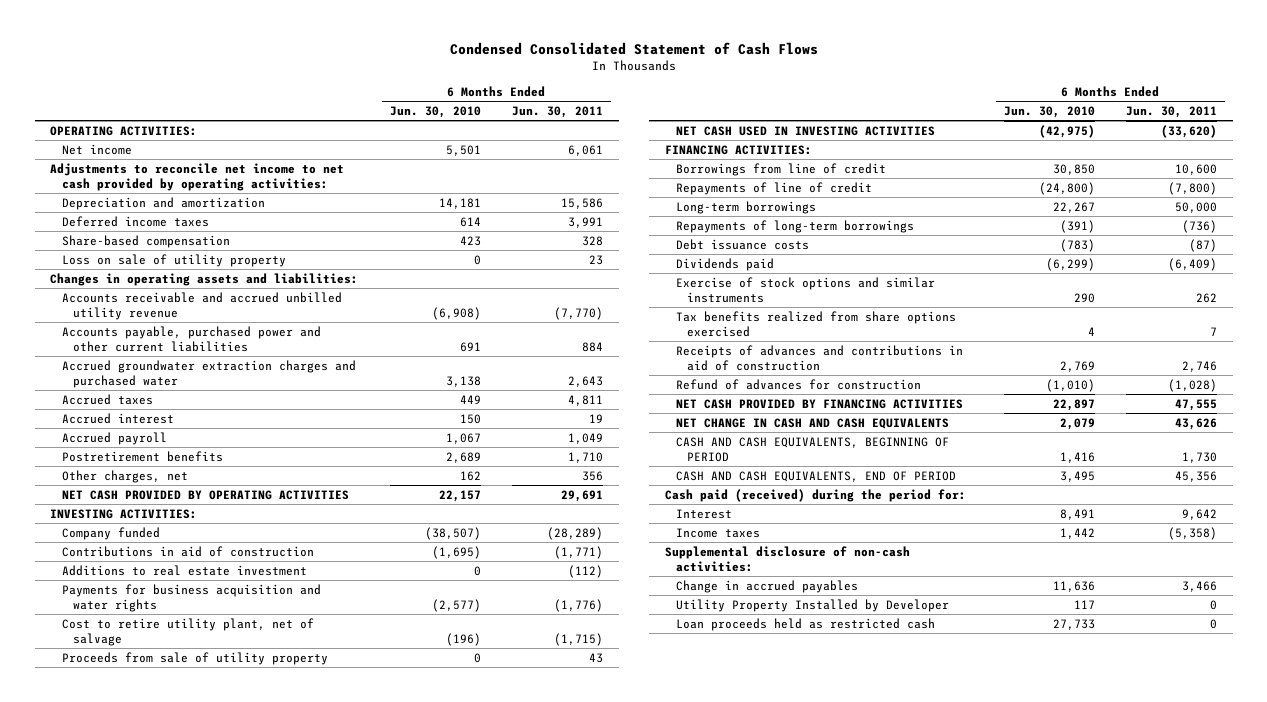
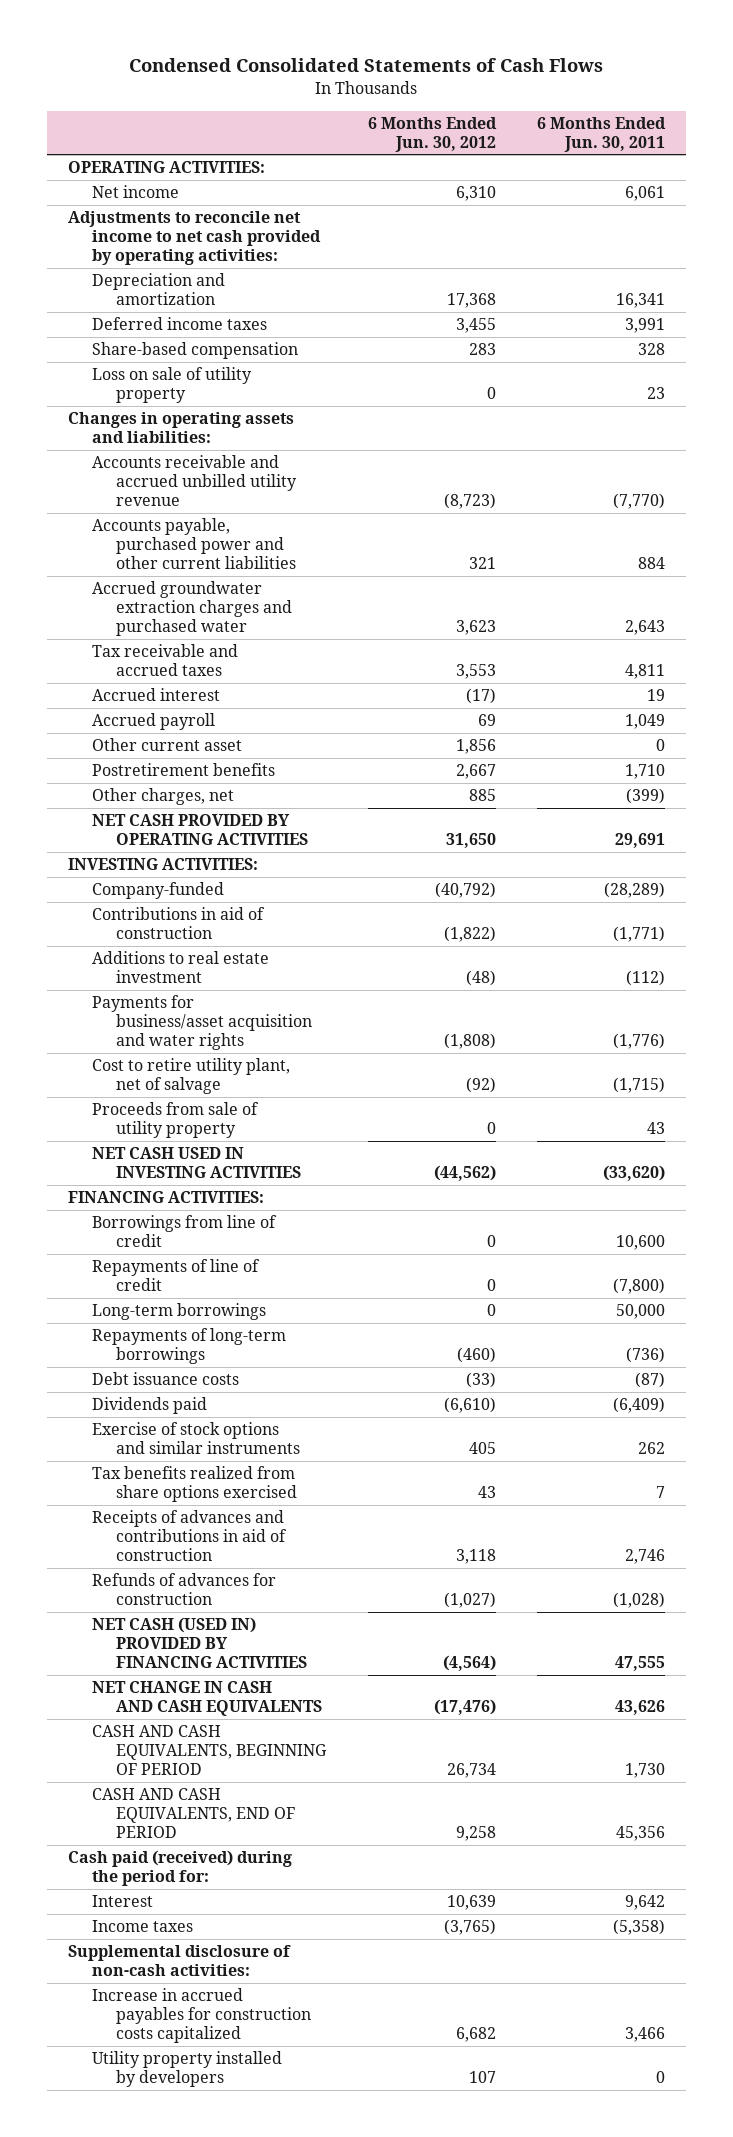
- Condensed Consolidated Statement of Cash Flows
+ Condensed Consolidated Statements of Cash Flows
- | 6 Months Ended Jun. 30, 2010 | 6 Months Ended Jun. 30, 2011
+ | 6 Months Ended Jun. 30, 2012 | 6 Months Ended Jun. 30, 2011
- Depreciation and amortization | 14,181 | 15,586
+ Depreciation and amortization | 17,368 | 16,341
- Accrued taxes | 449 | 4,811
+ Tax receivable and accrued taxes | 3,553 | 4,811
+ Other current asset | 1,856 | 0
- Other charges, net | 162 | 356
+ Other charges, net | 885 | (399)
- Company funded | (38,507) | (28,289)
+ Company-funded | (40,792) | (28,289)
- Payments for business acquisition and water rights | (2,577) | (1,776)
+ Payments for business/asset acquisition and water rights | (1,808) | (1,776)
- Refund of advances for construction | (1,010) | (1,028)
- NET CASH PROVIDED BY FINANCING ACTIVITIES | 22,897 | 47,555
+ Refunds of advances for construction | (1,027) | (1,028)
+ NET CASH (USED IN) PROVIDED BY FINANCING ACTIVITIES | (4,564) | 47,555
- Change in accrued payables | 11,636 | 3,466
- Utility Property Installed by Developer | 117 | 0
- Loan proceeds held as restricted cash | 27,733 | 0
+ Increase in accrued payables for construction costs capitalized | 6,682 | 3,466
+ Utility property installed by developers | 107 | 0

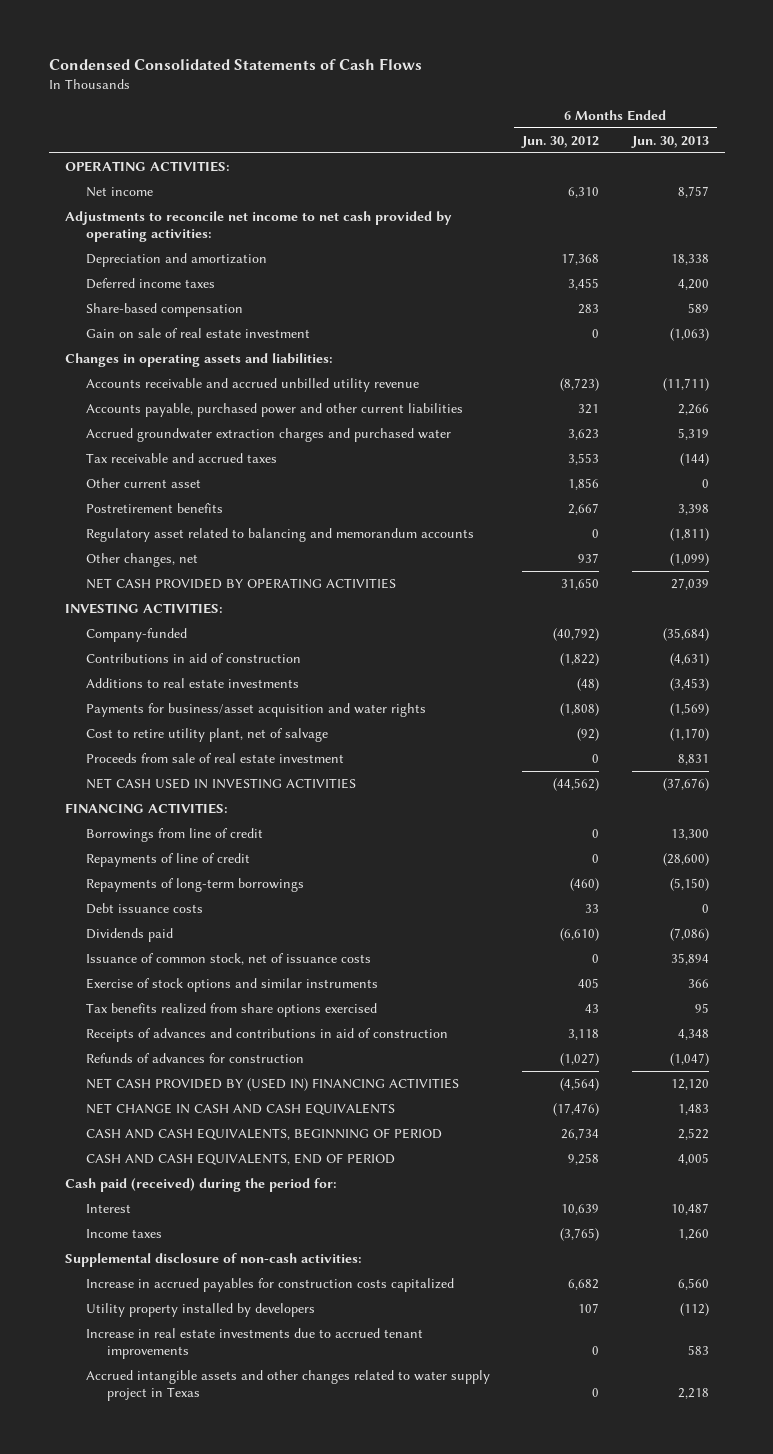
- | 6 Months Ended Jun. 30, 2012 | 6 Months Ended Jun. 30, 2011
+ | 6 Months Ended Jun. 30, 2012 | 6 Months Ended Jun. 30, 2013
- Loss on sale of utility property | 0 | 23
+ Gain on sale of real estate investment | 0 | (1,063)
- Accrued interest | (17) | 19
- Accrued payroll | 69 | 1,049
- Other charges, net | 885 | (399)
+ Regulatory asset related to balancing and memorandum accounts | 0 | (1,811)
+ Other changes, net | 937 | (1,099)
- Additions to real estate investment | (48) | (112)
+ Additions to real estate investments | (48) | (3,453)
- Proceeds from sale of utility property | 0 | 43
+ Proceeds from sale of real estate investment | 0 | 8,831
- Long-term borrowings | 0 | 50,000
- Debt issuance costs | (33) | (87)
+ Debt issuance costs | 33 | 0
+ Issuance of common stock, net of issuance costs | 0 | 35,894
- NET CASH (USED IN) PROVIDED BY FINANCING ACTIVITIES | (4,564) | 47,555
+ NET CASH PROVIDED BY (USED IN) FINANCING ACTIVITIES | (4,564) | 12,120
+ Increase in real estate investments due to accrued tenant improvements | 0 | 583
+ Accrued intangible assets and other changes related to water supply project in Texas | 0 | 2,218

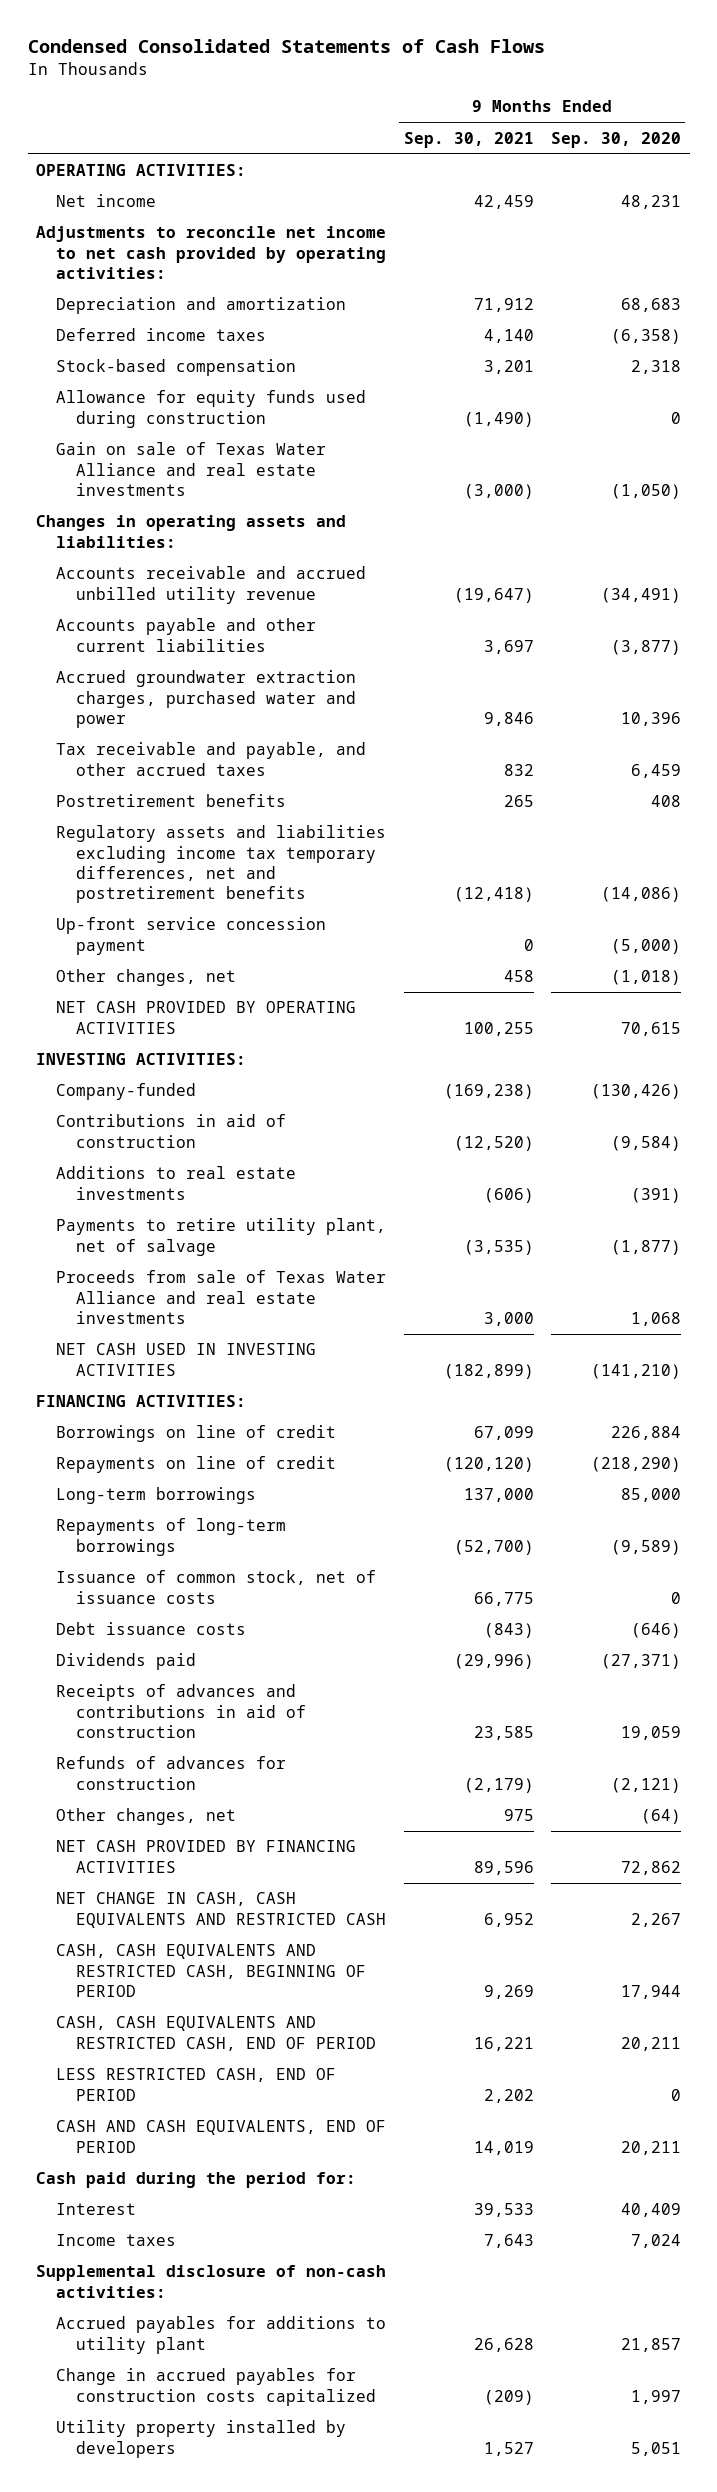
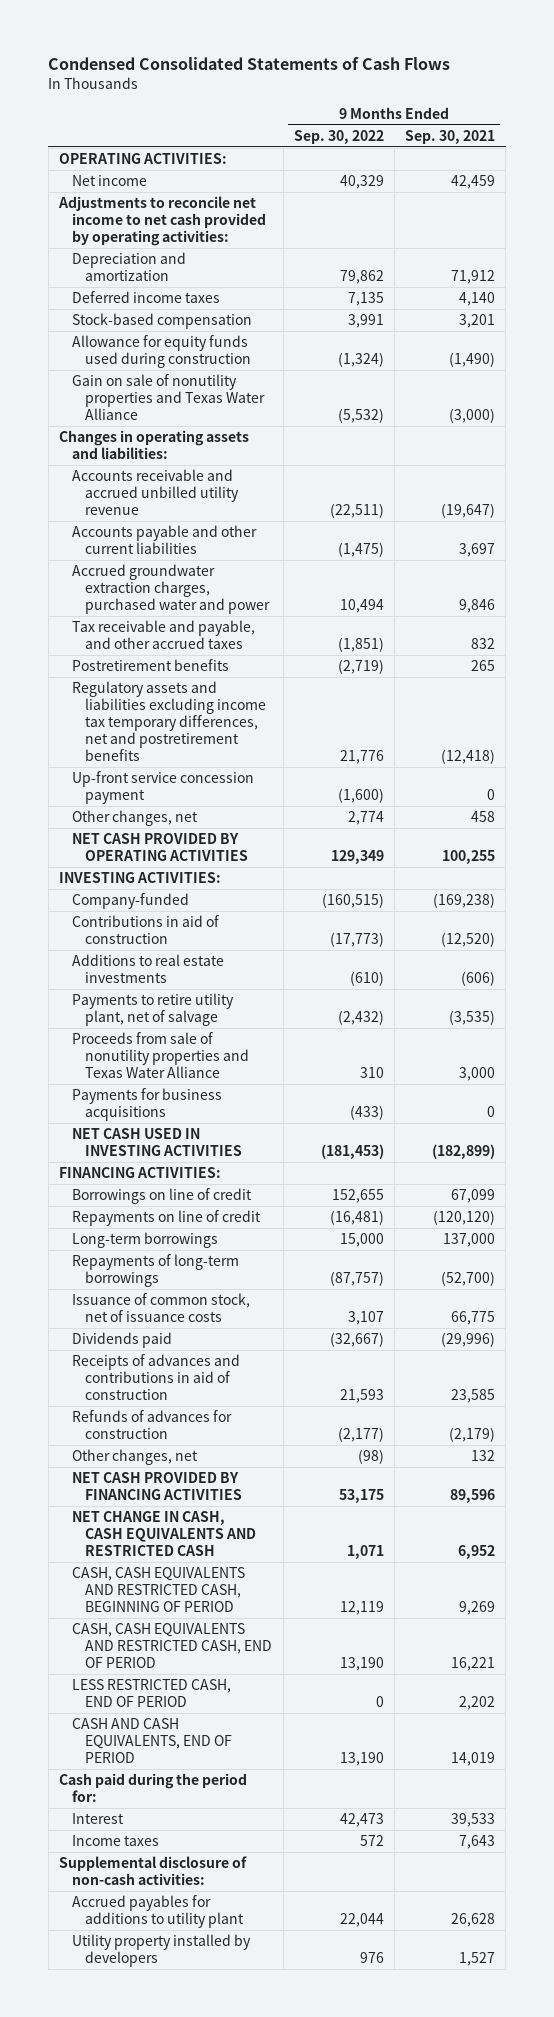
- | 9 Months Ended Sep. 30, 2021 | 9 Months Ended Sep. 30, 2020
+ | 9 Months Ended Sep. 30, 2022 | 9 Months Ended Sep. 30, 2021
- Gain on sale of Texas Water Alliance and real estate investments | (3,000) | (1,050)
+ Gain on sale of nonutility properties and Texas Water Alliance | (5,532) | (3,000)
- Proceeds from sale of Texas Water Alliance and real estate investments | 3,000 | 1,068
+ Proceeds from sale of nonutility properties and Texas Water Alliance | 310 | 3,000
+ Payments for business acquisitions | (433) | 0
- Debt issuance costs | (843) | (646)
- Other changes, net | 975 | (64)
+ Other changes, net | (98) | 132
- Change in accrued payables for construction costs capitalized | (209) | 1,997

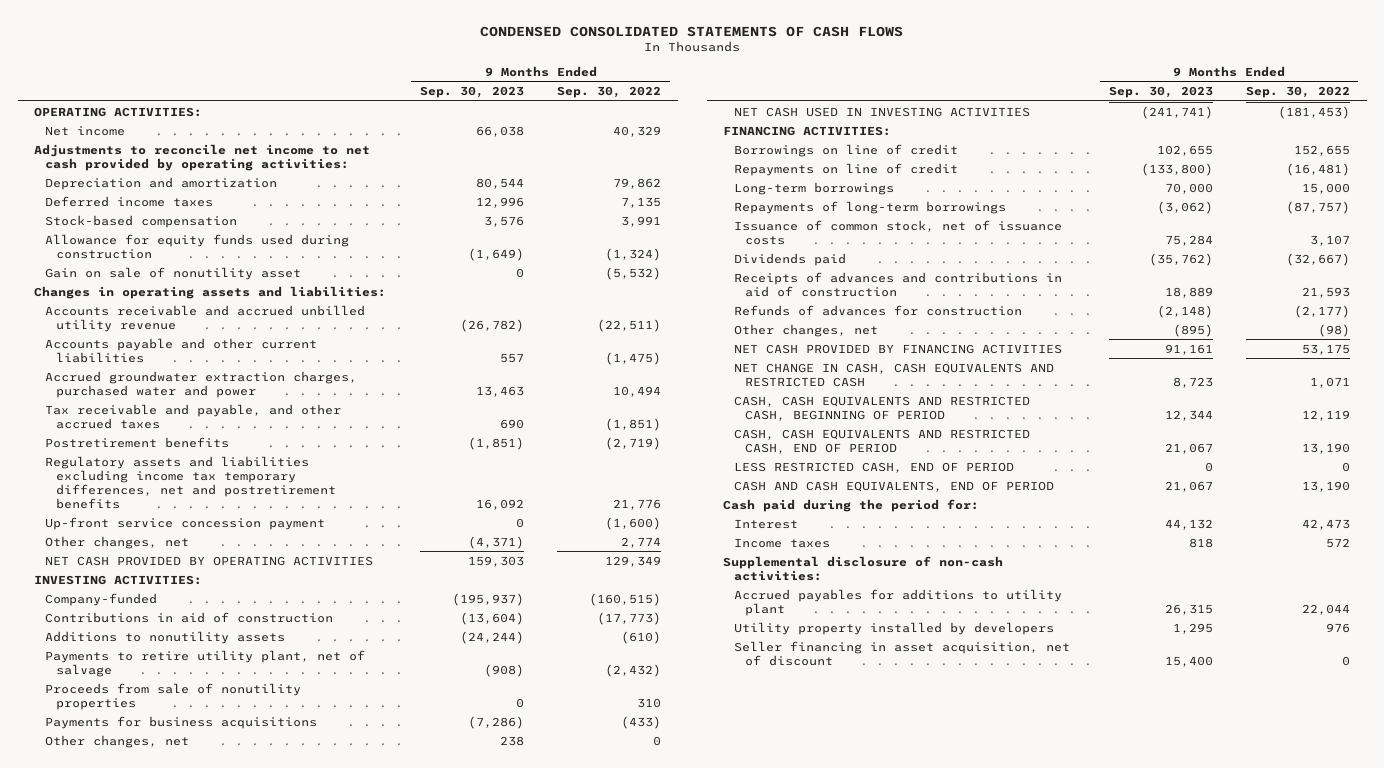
- Condensed Consolidated Statements of Cash Flows
+ CONDENSED CONSOLIDATED STATEMENTS OF CASH FLOWS
- | 9 Months Ended Sep. 30, 2022 | 9 Months Ended Sep. 30, 2021
+ | 9 Months Ended Sep. 30, 2023 | 9 Months Ended Sep. 30, 2022
- Gain on sale of nonutility properties and Texas Water Alliance | (5,532) | (3,000)
+ Gain on sale of nonutility asset | 0 | (5,532)
- Additions to real estate investments | (610) | (606)
+ Additions to nonutility assets | (24,244) | (610)
- Proceeds from sale of nonutility properties and Texas Water Alliance | 310 | 3,000
+ Proceeds from sale of nonutility properties | 0 | 310
+ Other changes, net | 238 | 0
+ Seller financing in asset acquisition, net of discount | 15,400 | 0

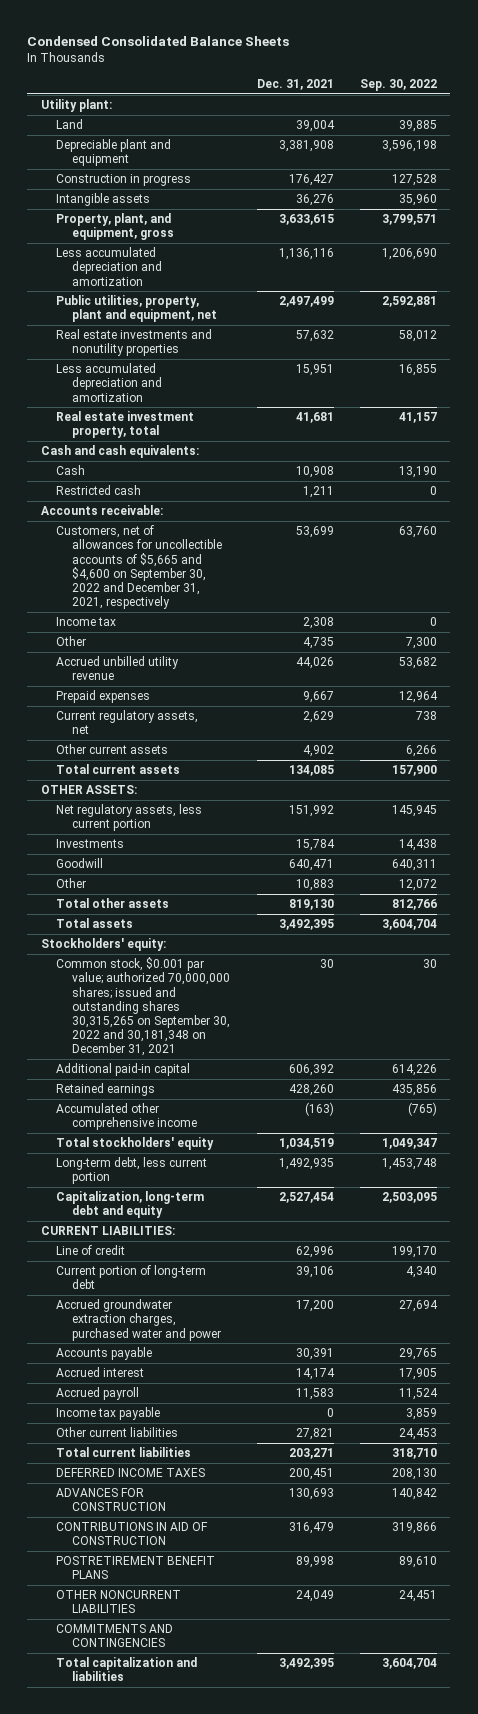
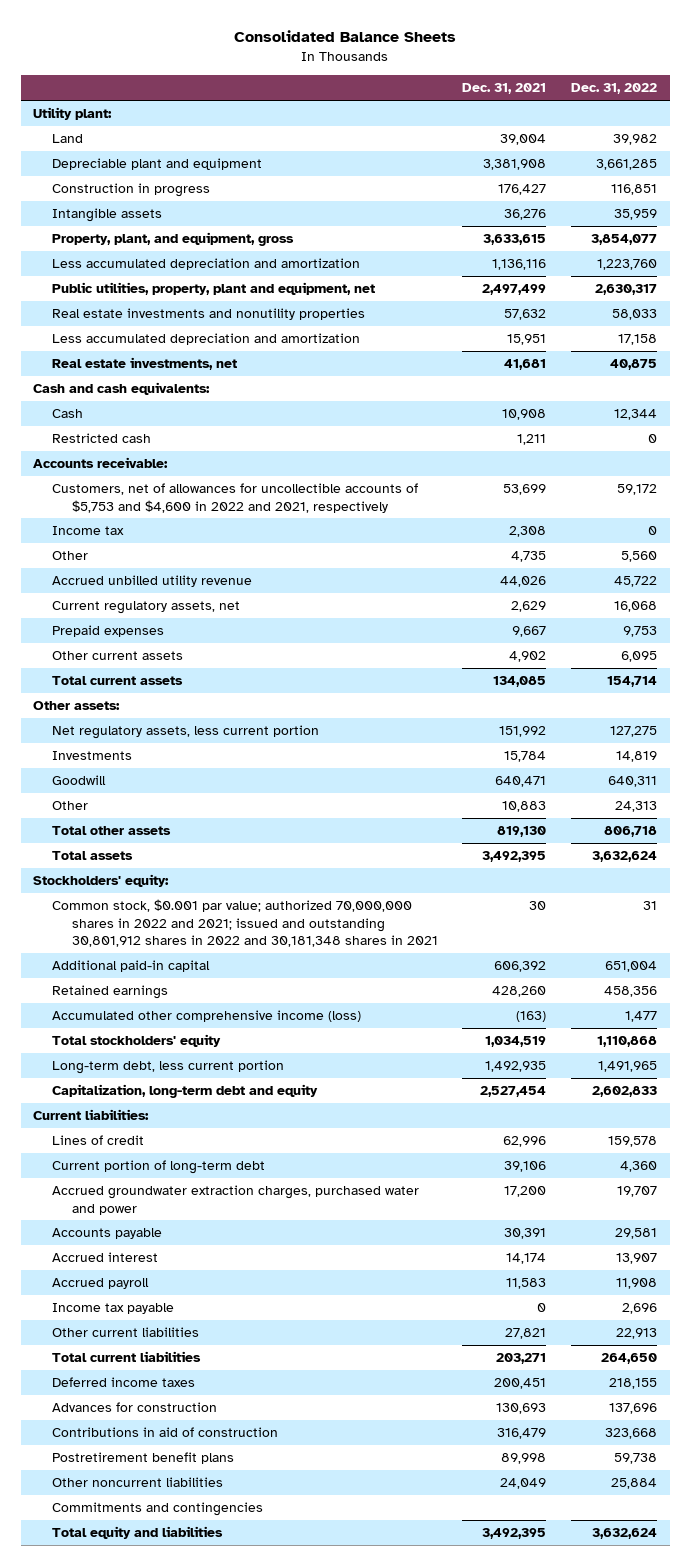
- Condensed Consolidated Balance Sheets
+ Consolidated Balance Sheets
- | Dec. 31, 2021 | Sep. 30, 2022
+ | Dec. 31, 2021 | Dec. 31, 2022
- Real estate investment property, total | 41,681 | 41,157
+ Real estate investments, net | 41,681 | 40,875
- Customers, net of allowances for uncollectible accounts of $5,665 and $4,600 on September 30, 2022 and December 31, 2021, respectively | 53,699 | 63,760
+ Customers, net of allowances for uncollectible accounts of $5,753 and $4,600 in 2022 and 2021, respectively | 53,699 | 59,172
moved down: Prepaid expenses | 9,667 | 9,753
- OTHER ASSETS:
+ Other assets:
- Common stock, $0.001 par value; authorized 70,000,000 shares; issued and outstanding shares 30,315,265 on September 30, 2022 and 30,181,348 on December 31, 2021 | 30 | 30
+ Common stock, $0.001 par value; authorized 70,000,000 shares in 2022 and 2021; issued and outstanding 30,801,912 shares in 2022 and 30,181,348 shares in 2021 | 30 | 31
- Accumulated other comprehensive income | (163) | (765)
+ Accumulated other comprehensive income (loss) | (163) | 1,477
- CURRENT LIABILITIES:
- Line of credit | 62,996 | 199,170
+ Current liabilities:
+ Lines of credit | 62,996 | 159,578
- DEFERRED INCOME TAXES | 200,451 | 208,130
- ADVANCES FOR CONSTRUCTION | 130,693 | 140,842
- CONTRIBUTIONS IN AID OF CONSTRUCTION | 316,479 | 319,866
- POSTRETIREMENT BENEFIT PLANS | 89,998 | 89,610
- OTHER NONCURRENT LIABILITIES | 24,049 | 24,451
- COMMITMENTS AND CONTINGENCIES
- Total capitalization and liabilities | 3,492,395 | 3,604,704
+ Deferred income taxes | 200,451 | 218,155
+ Advances for construction | 130,693 | 137,696
+ Contributions in aid of construction | 316,479 | 323,668
+ Postretirement benefit plans | 89,998 | 59,738
+ Other noncurrent liabilities | 24,049 | 25,884
+ Commitments and contingencies
+ Total equity and liabilities | 3,492,395 | 3,632,624

